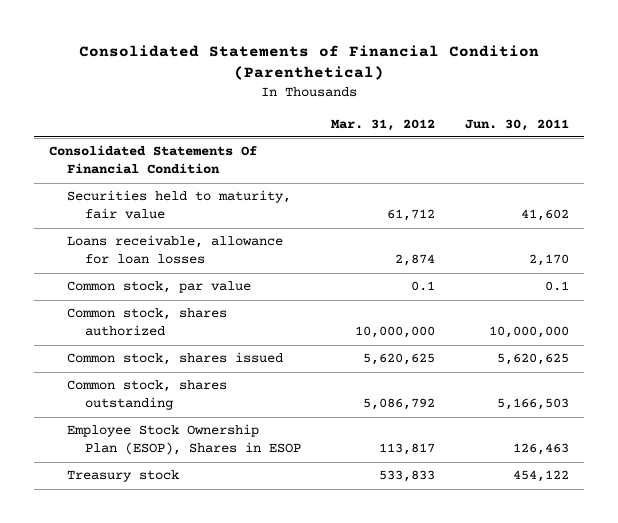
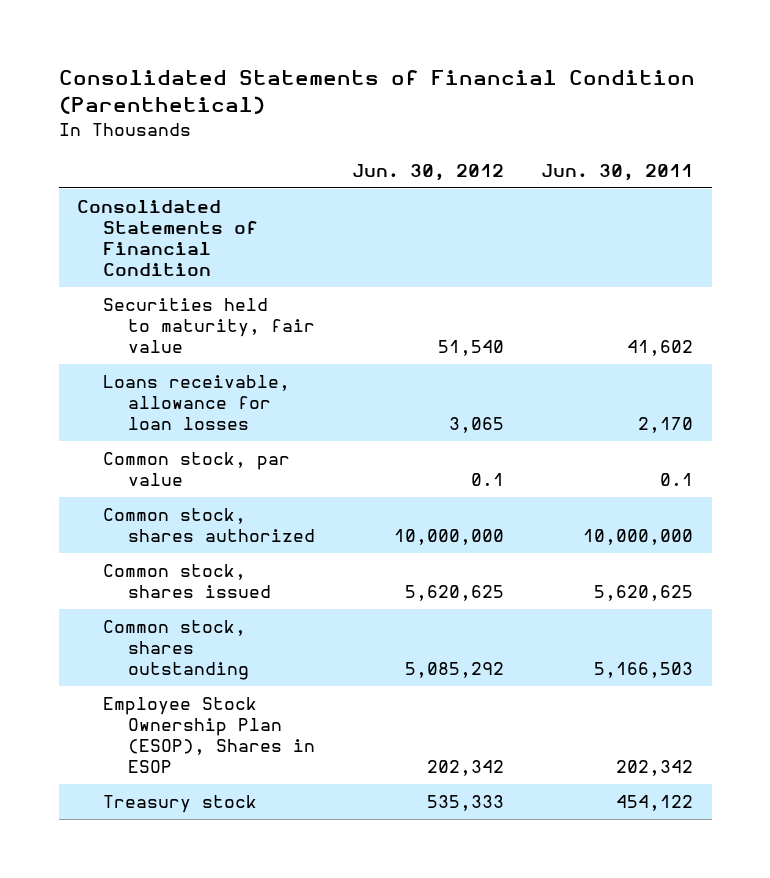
- | Mar. 31, 2012 | Jun. 30, 2011
+ | Jun. 30, 2012 | Jun. 30, 2011
- Consolidated Statements Of Financial Condition
+ Consolidated Statements of Financial Condition
- Employee Stock Ownership Plan (ESOP), Shares in ESOP | 113,817 | 126,463
+ Employee Stock Ownership Plan (ESOP), Shares in ESOP | 202,342 | 202,342

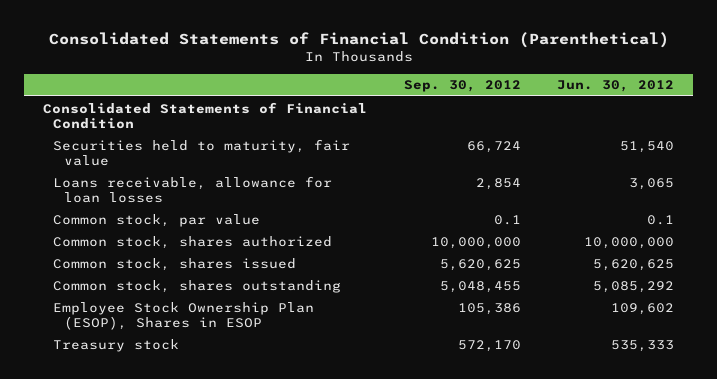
- | Jun. 30, 2012 | Jun. 30, 2011
+ | Sep. 30, 2012 | Jun. 30, 2012
- Employee Stock Ownership Plan (ESOP), Shares in ESOP | 202,342 | 202,342
+ Employee Stock Ownership Plan (ESOP), Shares in ESOP | 105,386 | 109,602

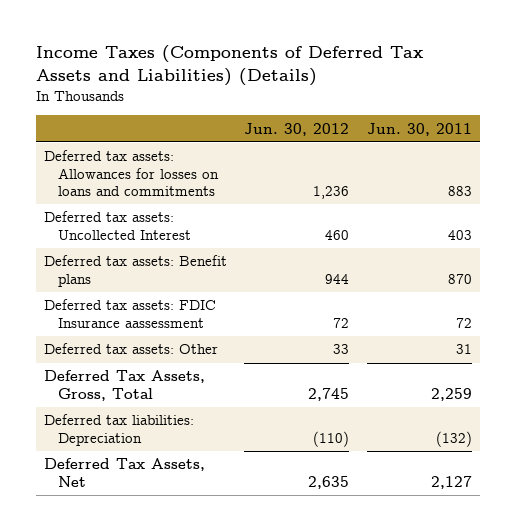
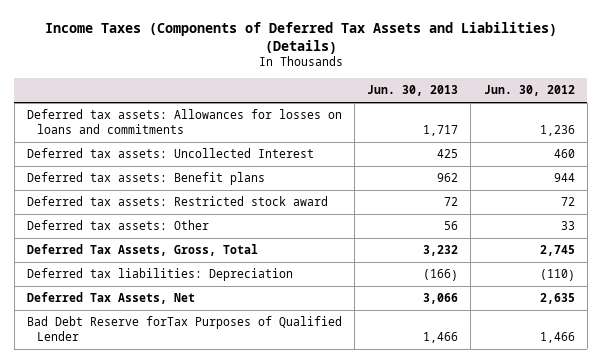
- | Jun. 30, 2012 | Jun. 30, 2011
+ | Jun. 30, 2013 | Jun. 30, 2012
- Deferred tax assets: FDIC Insurance aassessment | 72 | 72
+ Deferred tax assets: Restricted stock award | 72 | 72
+ Bad Debt Reserve forTax Purposes of Qualified Lender | 1,466 | 1,466

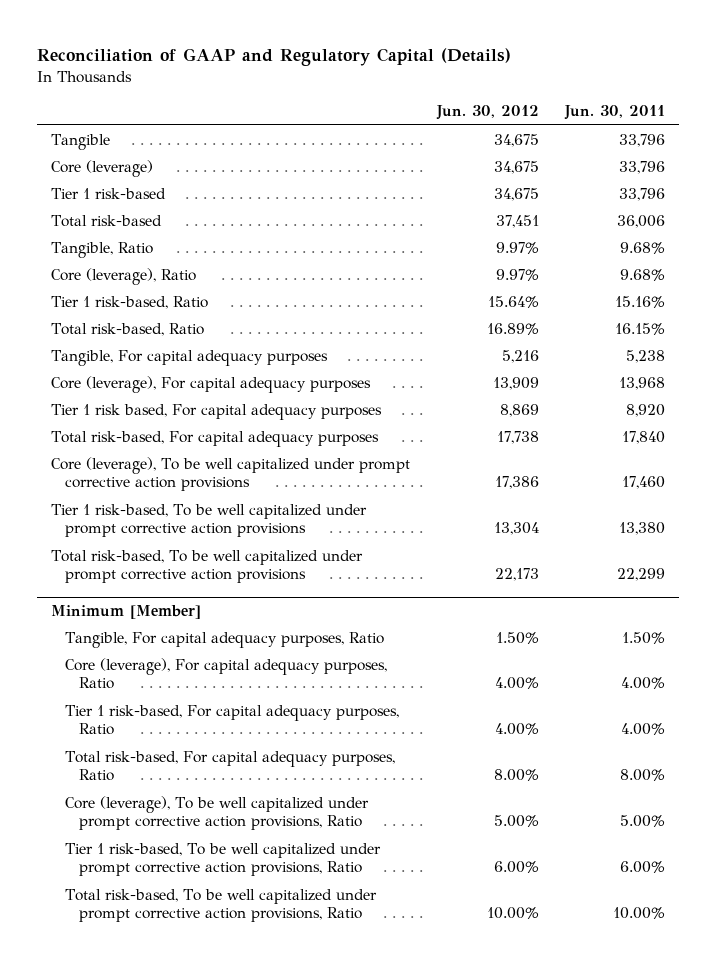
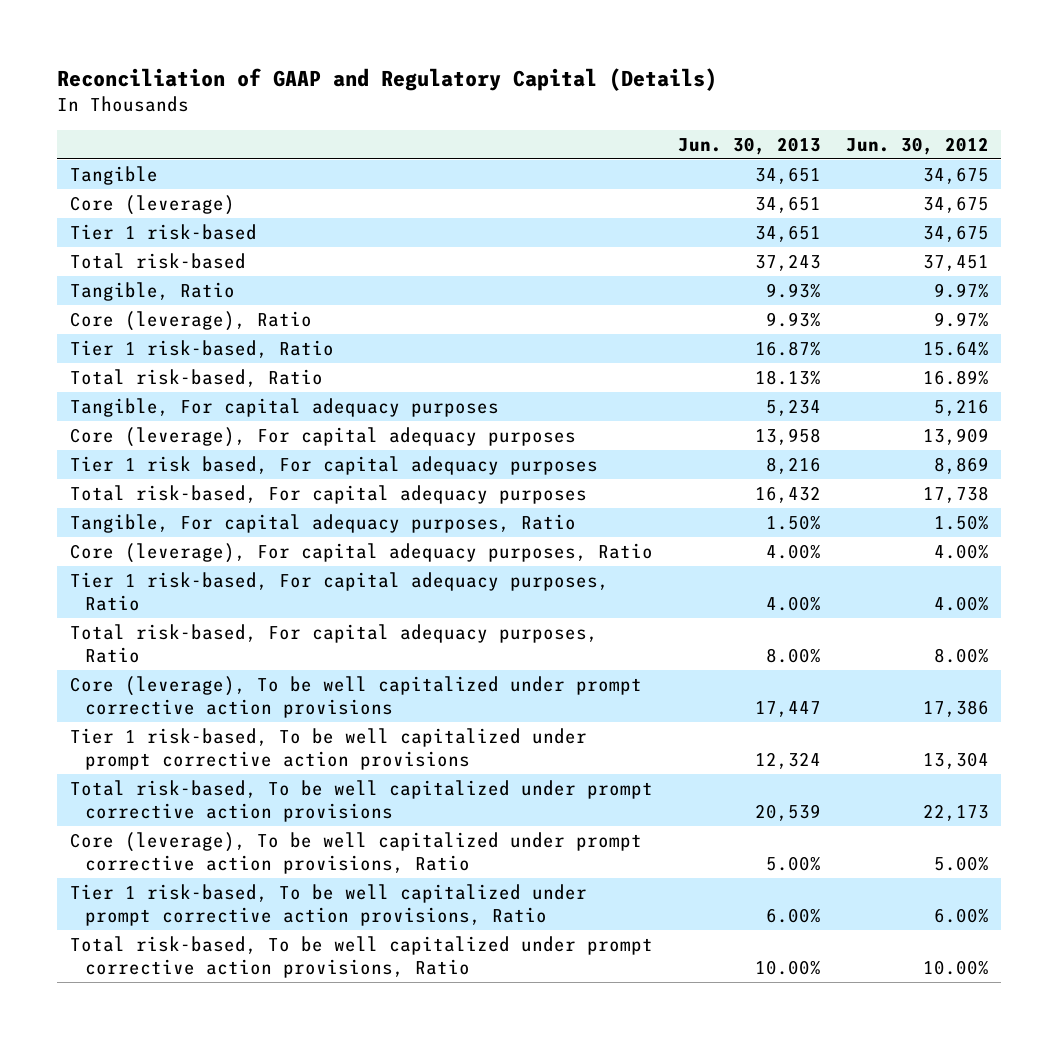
- | Jun. 30, 2012 | Jun. 30, 2011
+ | Jun. 30, 2013 | Jun. 30, 2012
- Minimum [Member]
moved down: Core (leverage), To be well capitalized under prompt corrective action provisions | 17,447 | 17,386
moved down: Tier 1 risk-based, To be well capitalized under prompt corrective action provisions | 12,324 | 13,304
moved down: Total risk-based, To be well capitalized under prompt corrective action provisions | 20,539 | 22,173

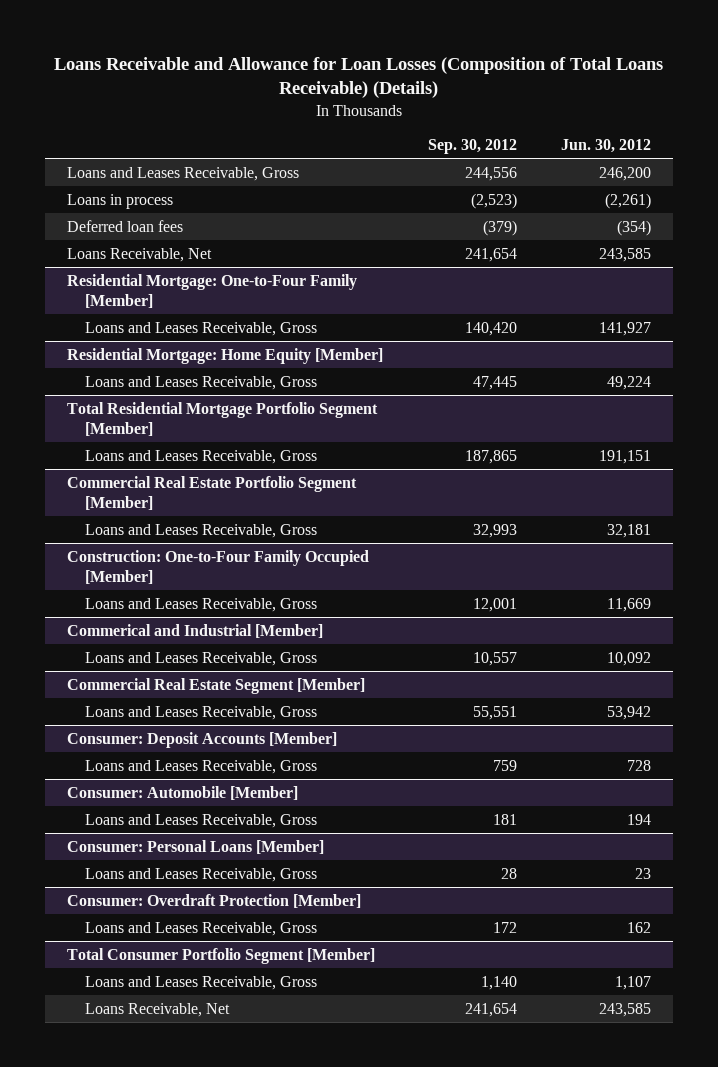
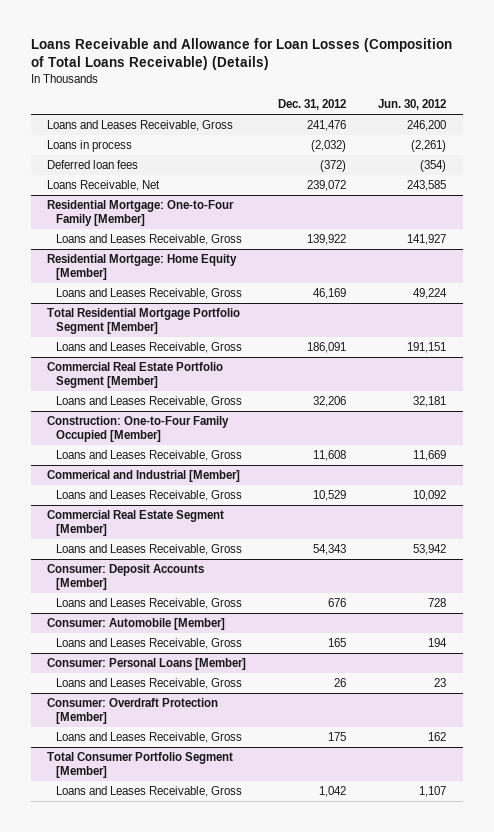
- | Sep. 30, 2012 | Jun. 30, 2012
+ | Dec. 31, 2012 | Jun. 30, 2012
@ Total Consumer Portfolio Segment [Member]
- Loans Receivable, Net | 241,654 | 243,585

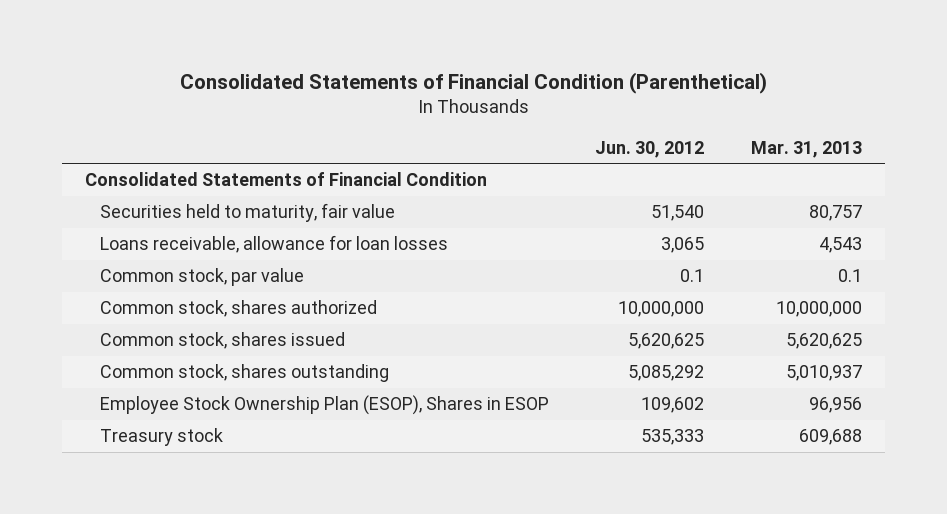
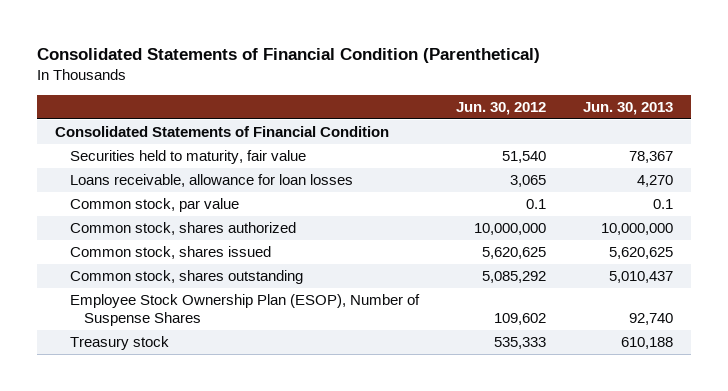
- | Jun. 30, 2012 | Mar. 31, 2013
+ | Jun. 30, 2012 | Jun. 30, 2013
- Employee Stock Ownership Plan (ESOP), Shares in ESOP | 109,602 | 96,956
+ Employee Stock Ownership Plan (ESOP), Number of Suspense Shares | 109,602 | 92,740

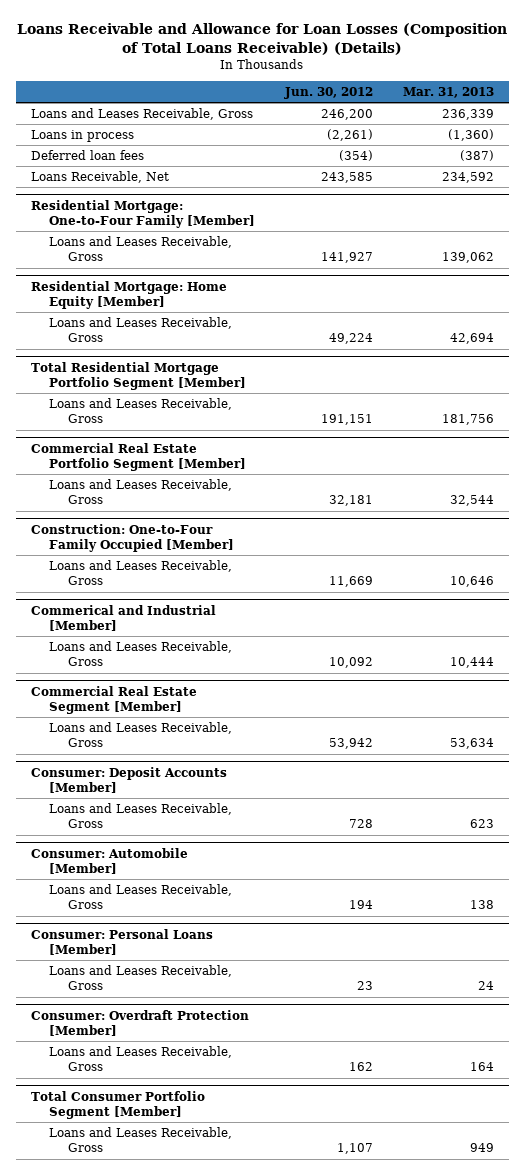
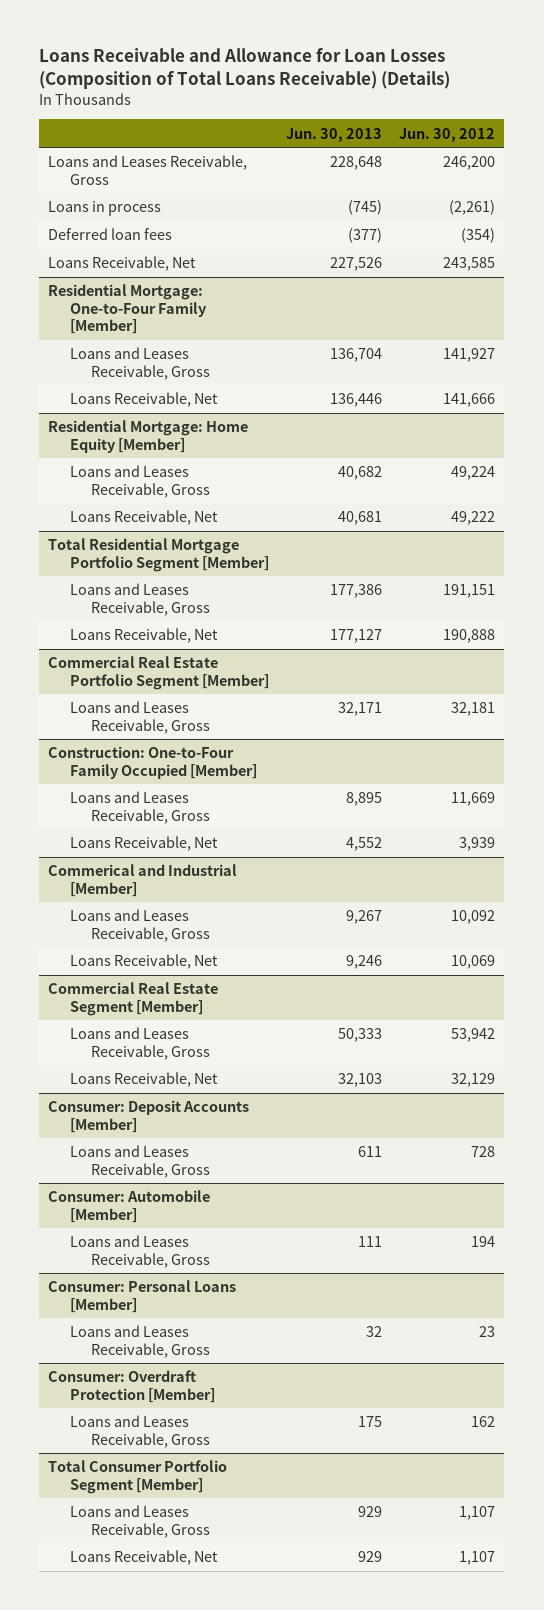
- | Jun. 30, 2012 | Mar. 31, 2013
+ | Jun. 30, 2013 | Jun. 30, 2012
@ Residential Mortgage: One-to-Four Family [Member]
+ Loans Receivable, Net | 136,446 | 141,666
@ Residential Mortgage: Home Equity [Member]
+ Loans Receivable, Net | 40,681 | 49,222
@ Total Residential Mortgage Portfolio Segment [Member]
+ Loans Receivable, Net | 177,127 | 190,888
@ Construction: One-to-Four Family Occupied [Member]
+ Loans Receivable, Net | 4,552 | 3,939
@ Commerical and Industrial [Member]
+ Loans Receivable, Net | 9,246 | 10,069
@ Commercial Real Estate Segment [Member]
+ Loans Receivable, Net | 32,103 | 32,129
@ Total Consumer Portfolio Segment [Member]
+ Loans Receivable, Net | 929 | 1,107

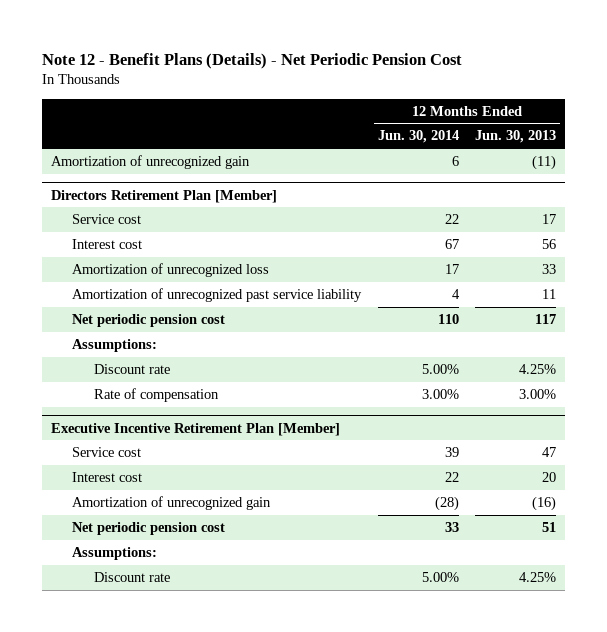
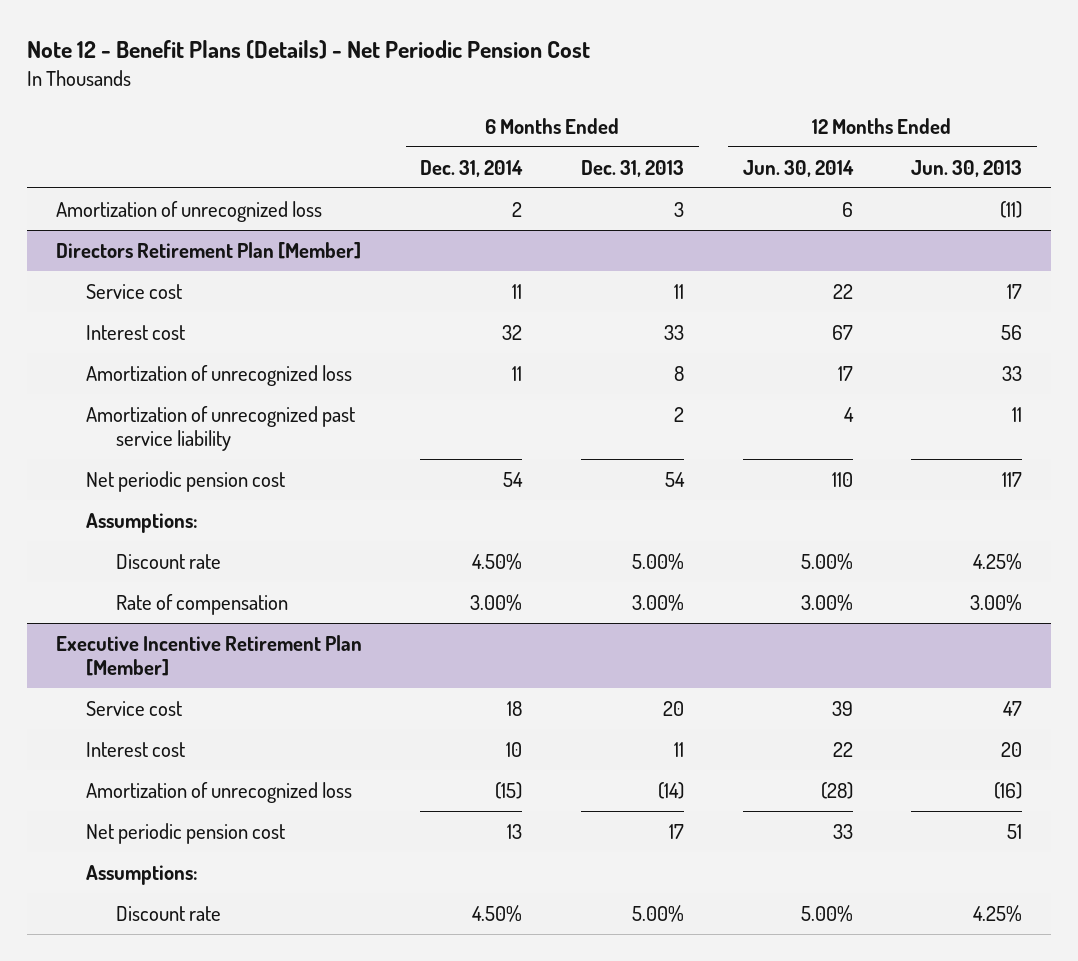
- | 12 Months Ended Jun. 30, 2014 | 12 Months Ended Jun. 30, 2013
+ | 6 Months Ended Dec. 31, 2014 | 6 Months Ended Dec. 31, 2013 | 12 Months Ended Jun. 30, 2014 | 12 Months Ended Jun. 30, 2013
- Amortization of unrecognized gain | 6 | (11)
+ Amortization of unrecognized loss | 2 | 3 | 6 | (11)
@ Executive Incentive Retirement Plan [Member]
- Amortization of unrecognized gain | (28) | (16)
+ Amortization of unrecognized loss | (15) | (14) | (28) | (16)

